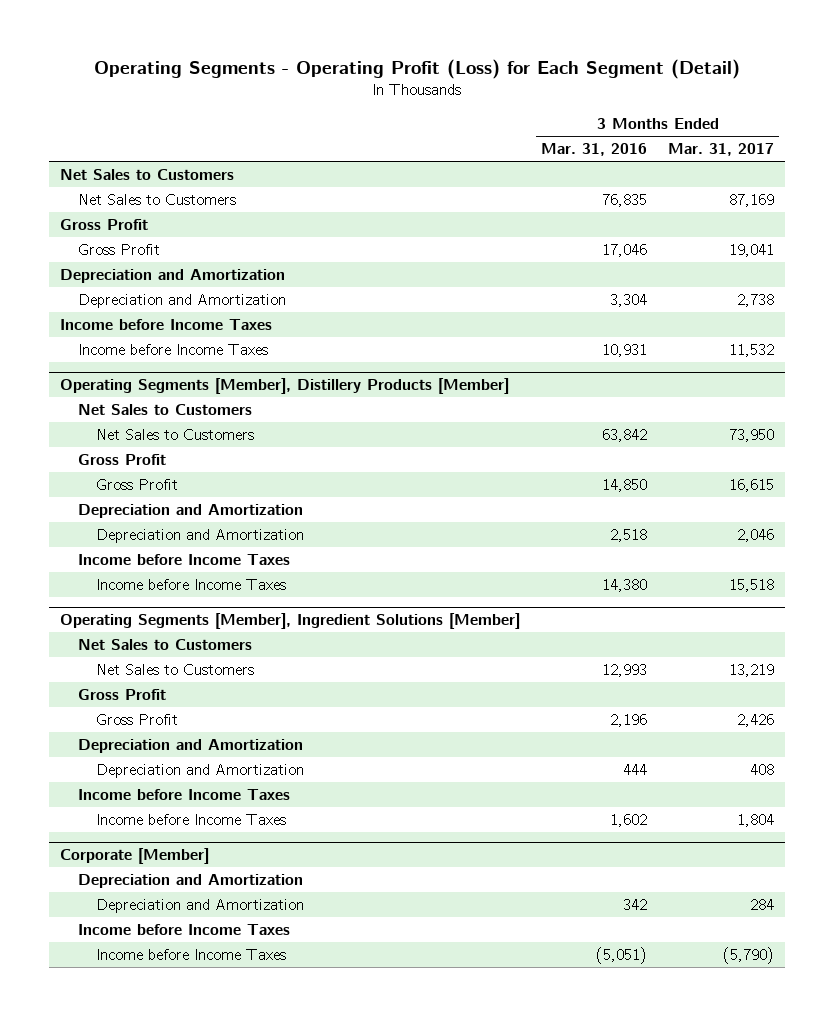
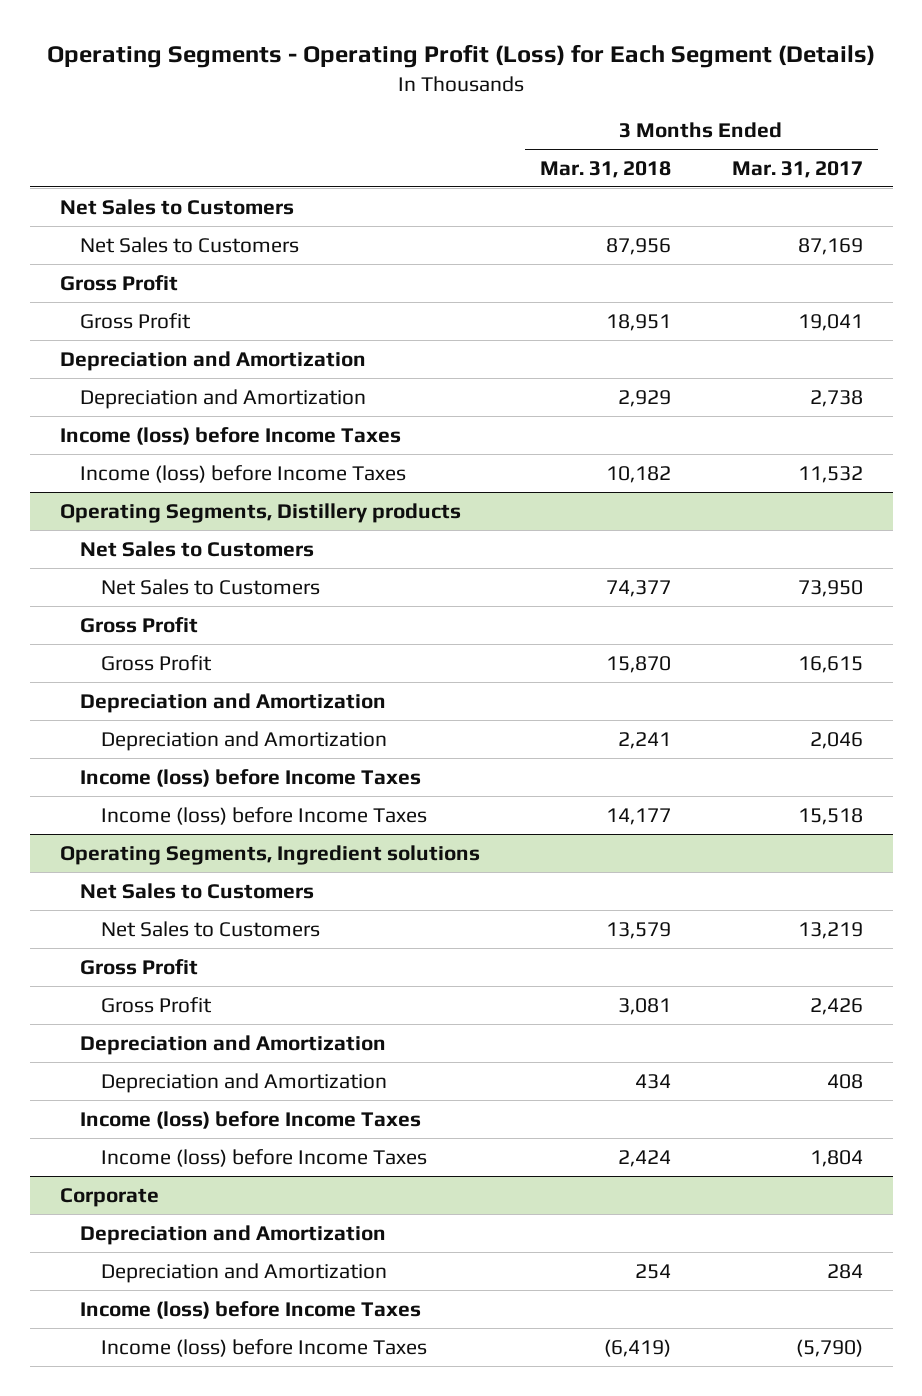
- Operating Segments - Operating Profit (Loss) for Each Segment (Detail)
+ Operating Segments - Operating Profit (Loss) for Each Segment (Details)
- | 3 Months Ended Mar. 31, 2016 | 3 Months Ended Mar. 31, 2017
+ | 3 Months Ended Mar. 31, 2018 | 3 Months Ended Mar. 31, 2017
- Income before Income Taxes
- Income before Income Taxes | 10,931 | 11,532
- Operating Segments [Member], Distillery Products [Member]
+ Income (loss) before Income Taxes
+ Income (loss) before Income Taxes | 10,182 | 11,532
+ Operating Segments, Distillery products
- Income before Income Taxes
- Income before Income Taxes | 14,380 | 15,518
- Operating Segments [Member], Ingredient Solutions [Member]
+ Income (loss) before Income Taxes
+ Income (loss) before Income Taxes | 14,177 | 15,518
+ Operating Segments, Ingredient solutions
- Income before Income Taxes
- Income before Income Taxes | 1,602 | 1,804
- Corporate [Member]
+ Income (loss) before Income Taxes
+ Income (loss) before Income Taxes | 2,424 | 1,804
+ Corporate
- Income before Income Taxes
- Income before Income Taxes | (5,051) | (5,790)
+ Income (loss) before Income Taxes
+ Income (loss) before Income Taxes | (6,419) | (5,790)

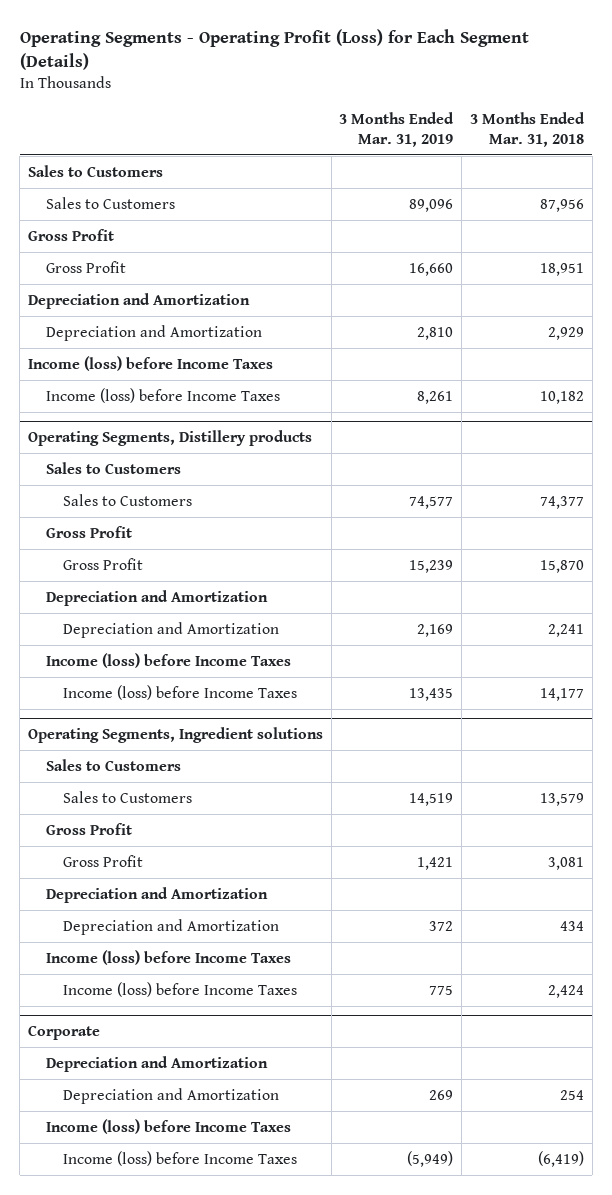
- | 3 Months Ended Mar. 31, 2018 | 3 Months Ended Mar. 31, 2017
+ | 3 Months Ended Mar. 31, 2019 | 3 Months Ended Mar. 31, 2018
- Net Sales to Customers
- Net Sales to Customers | 87,956 | 87,169
+ Sales to Customers
+ Sales to Customers | 89,096 | 87,956
@ Operating Segments, Distillery products
- Net Sales to Customers
- Net Sales to Customers | 74,377 | 73,950
+ Sales to Customers
+ Sales to Customers | 74,577 | 74,377
@ Operating Segments, Ingredient solutions
- Net Sales to Customers
- Net Sales to Customers | 13,579 | 13,219
+ Sales to Customers
+ Sales to Customers | 14,519 | 13,579

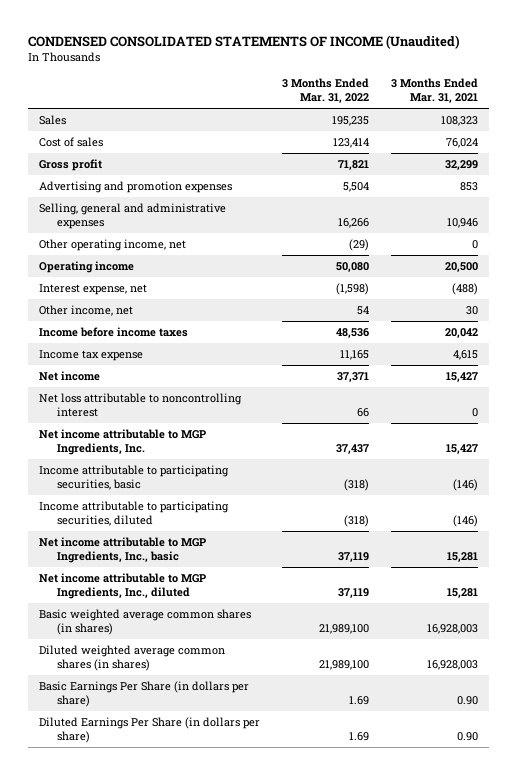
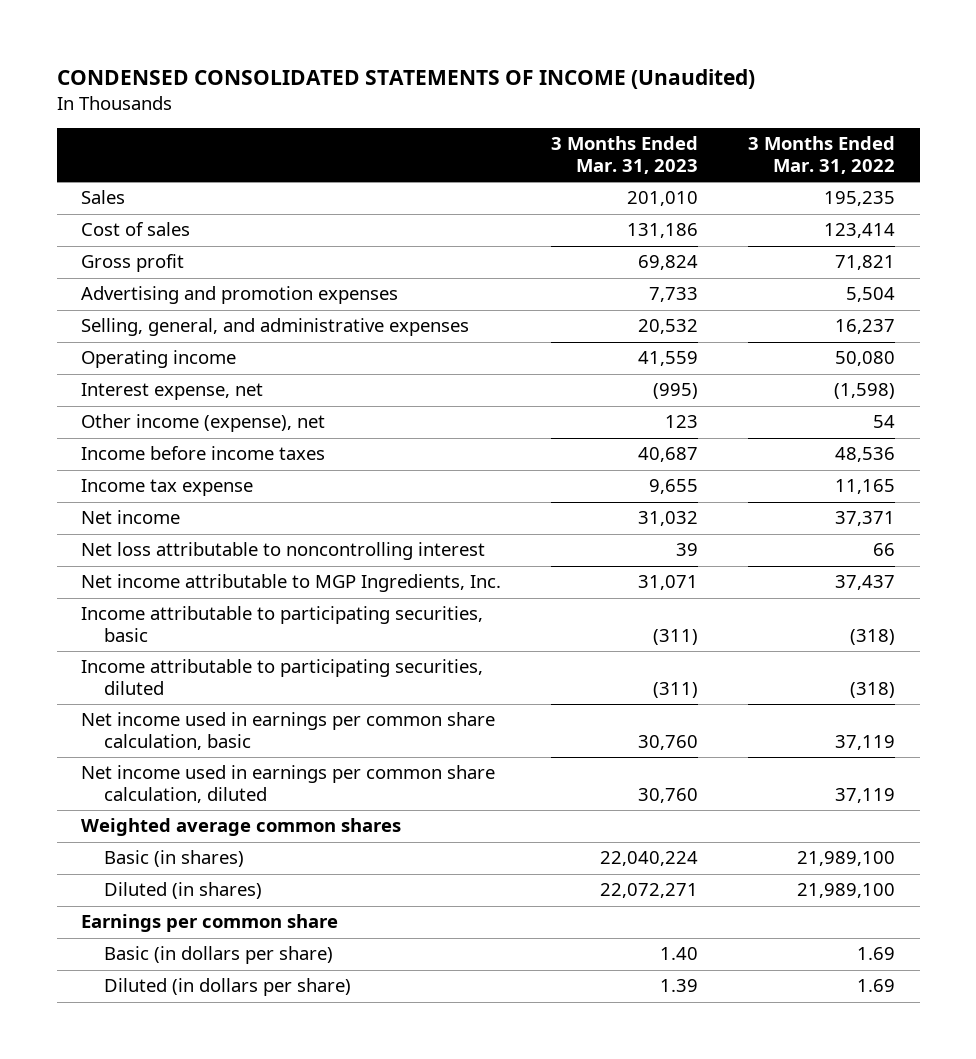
- | 3 Months Ended Mar. 31, 2022 | 3 Months Ended Mar. 31, 2021
+ | 3 Months Ended Mar. 31, 2023 | 3 Months Ended Mar. 31, 2022
- Selling, general and administrative expenses | 16,266 | 10,946
- Other operating income, net | (29) | 0
+ Selling, general, and administrative expenses | 20,532 | 16,237
- Other income, net | 54 | 30
+ Other income (expense), net | 123 | 54
- Net income attributable to MGP Ingredients, Inc., basic | 37,119 | 15,281
- Net income attributable to MGP Ingredients, Inc., diluted | 37,119 | 15,281
- Basic weighted average common shares (in shares) | 21,989,100 | 16,928,003
- Diluted weighted average common shares (in shares) | 21,989,100 | 16,928,003
- Basic Earnings Per Share (in dollars per share) | 1.69 | 0.90
- Diluted Earnings Per Share (in dollars per share) | 1.69 | 0.90
+ Net income used in earnings per common share calculation, basic | 30,760 | 37,119
+ Net income used in earnings per common share calculation, diluted | 30,760 | 37,119
+ Weighted average common shares
+ Basic (in shares) | 22,040,224 | 21,989,100
+ Diluted (in shares) | 22,072,271 | 21,989,100
+ Earnings per common share
+ Basic (in dollars per share) | 1.40 | 1.69
+ Diluted (in dollars per share) | 1.39 | 1.69

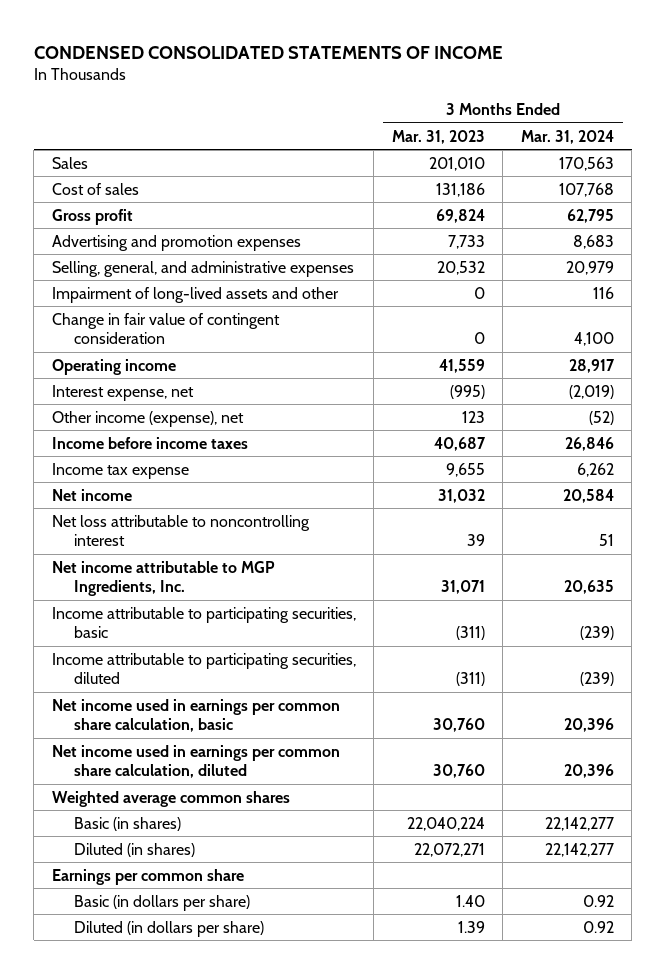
- CONDENSED CONSOLIDATED STATEMENTS OF INCOME (Unaudited)
+ CONDENSED CONSOLIDATED STATEMENTS OF INCOME
- | 3 Months Ended Mar. 31, 2023 | 3 Months Ended Mar. 31, 2022
+ | 3 Months Ended Mar. 31, 2023 | 3 Months Ended Mar. 31, 2024
+ Impairment of long-lived assets and other | 0 | 116
+ Change in fair value of contingent consideration | 0 | 4,100

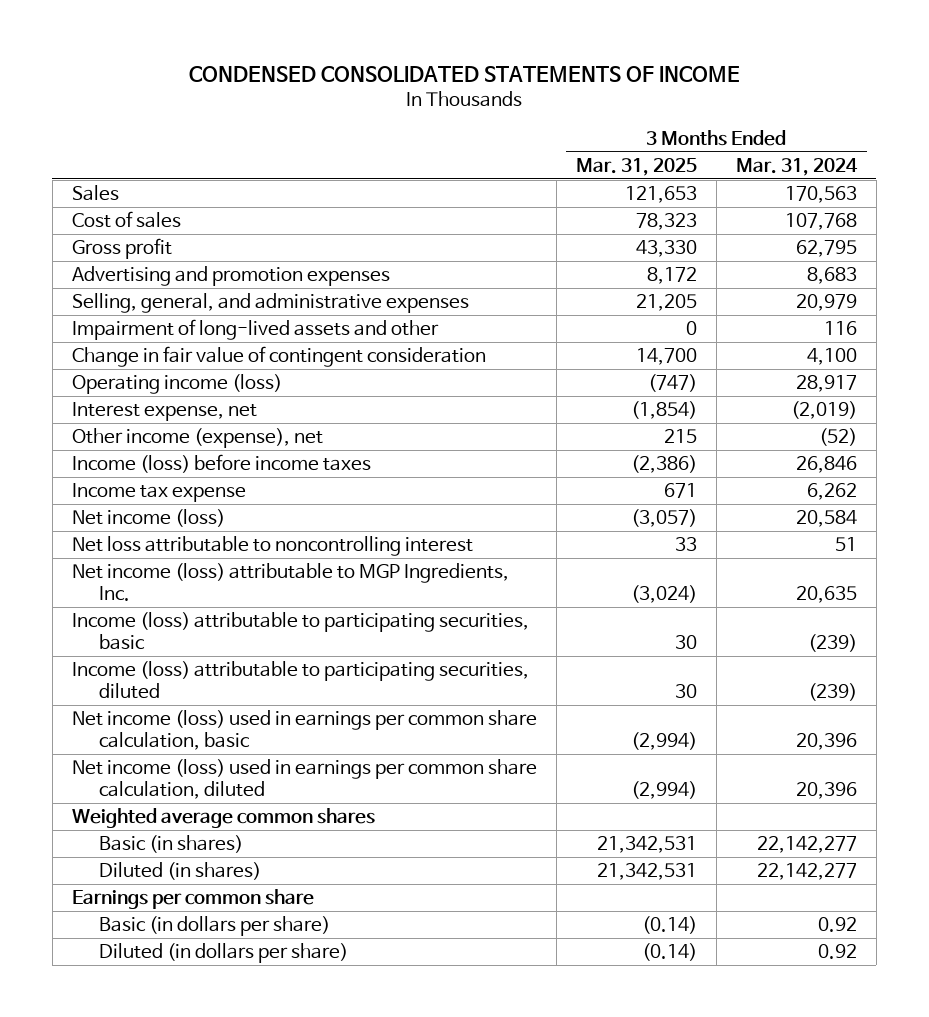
- | 3 Months Ended Mar. 31, 2023 | 3 Months Ended Mar. 31, 2024
+ | 3 Months Ended Mar. 31, 2025 | 3 Months Ended Mar. 31, 2024
- Operating income | 41,559 | 28,917
+ Operating income (loss) | (747) | 28,917
- Income before income taxes | 40,687 | 26,846
+ Income (loss) before income taxes | (2,386) | 26,846
- Net income | 31,032 | 20,584
+ Net income (loss) | (3,057) | 20,584
- Net income attributable to MGP Ingredients, Inc. | 31,071 | 20,635
- Income attributable to participating securities, basic | (311) | (239)
- Income attributable to participating securities, diluted | (311) | (239)
- Net income used in earnings per common share calculation, basic | 30,760 | 20,396
- Net income used in earnings per common share calculation, diluted | 30,760 | 20,396
+ Net income (loss) attributable to MGP Ingredients, Inc. | (3,024) | 20,635
+ Income (loss) attributable to participating securities, basic | 30 | (239)
+ Income (loss) attributable to participating securities, diluted | 30 | (239)
+ Net income (loss) used in earnings per common share calculation, basic | (2,994) | 20,396
+ Net income (loss) used in earnings per common share calculation, diluted | (2,994) | 20,396

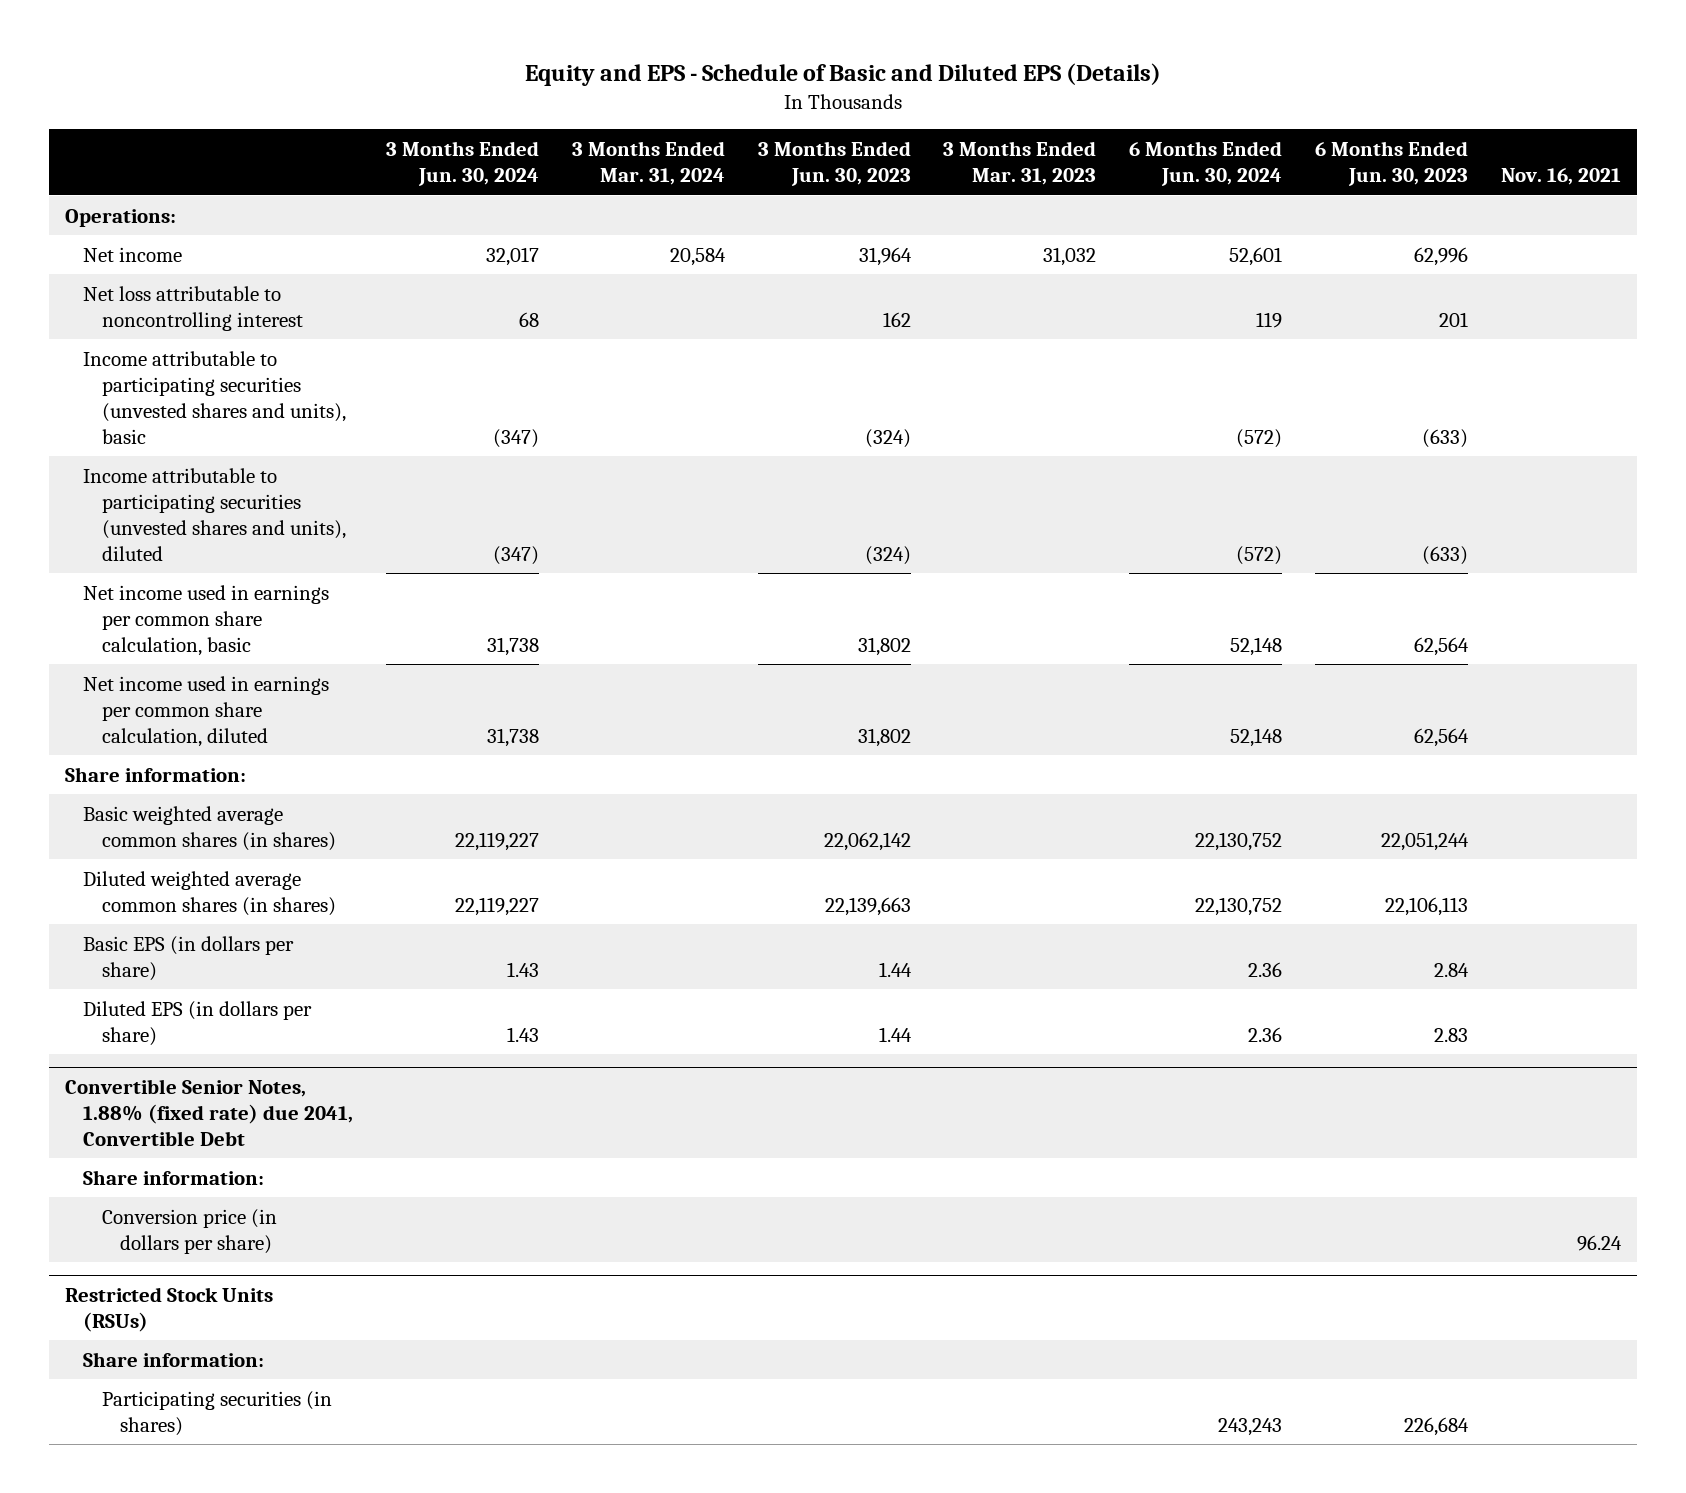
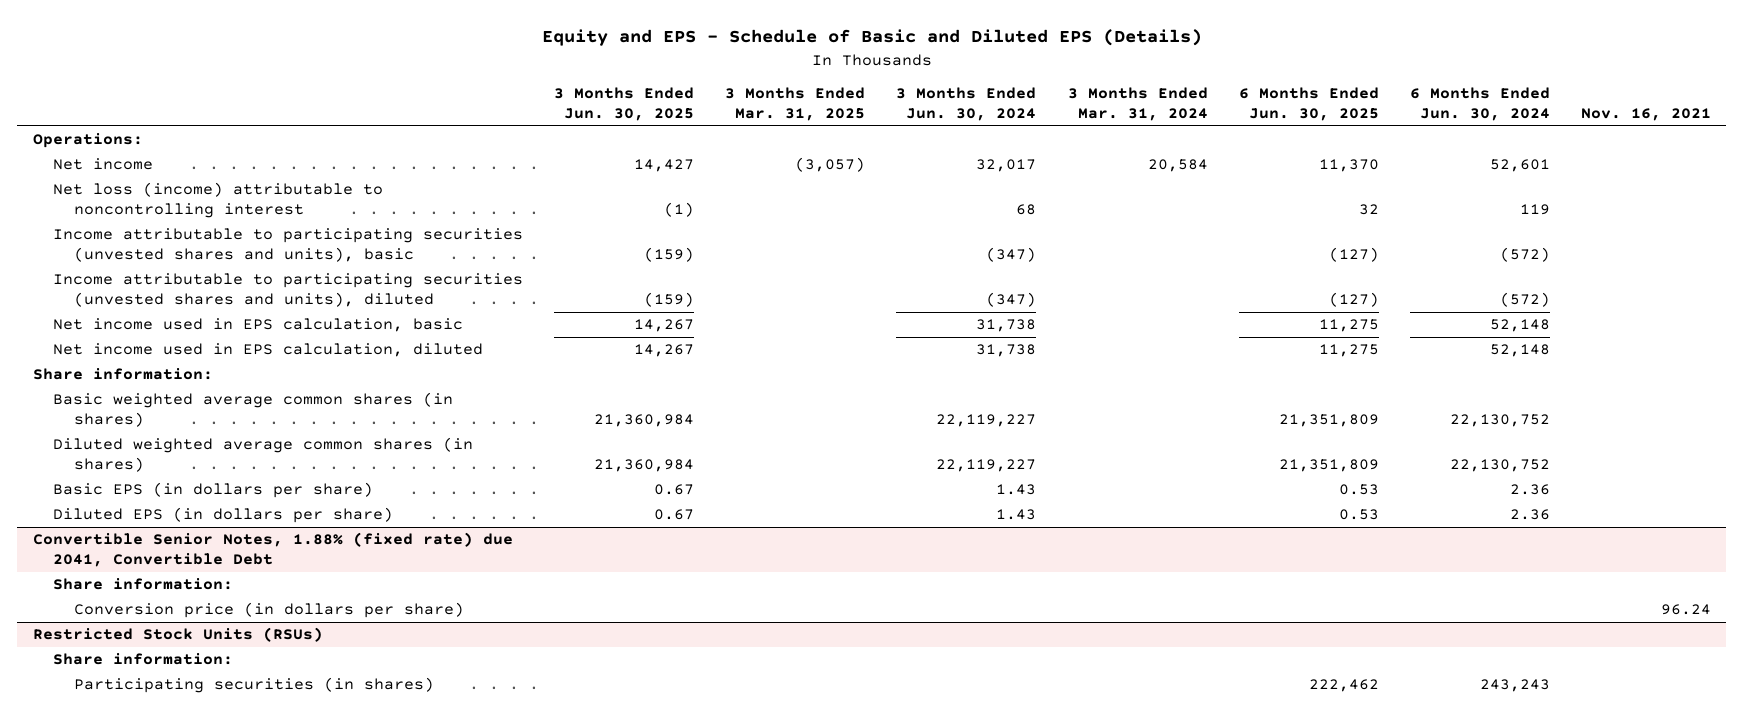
- | 3 Months Ended Jun. 30, 2024 | 3 Months Ended Mar. 31, 2024 | 3 Months Ended Jun. 30, 2023 | 3 Months Ended Mar. 31, 2023 | 6 Months Ended Jun. 30, 2024 | 6 Months Ended Jun. 30, 2023 | Nov. 16, 2021
+ | 3 Months Ended Jun. 30, 2025 | 3 Months Ended Mar. 31, 2025 | 3 Months Ended Jun. 30, 2024 | 3 Months Ended Mar. 31, 2024 | 6 Months Ended Jun. 30, 2025 | 6 Months Ended Jun. 30, 2024 | Nov. 16, 2021
- Net loss attributable to noncontrolling interest | 68 | | 162 | | 119 | 201 |
+ Net loss (income) attributable to noncontrolling interest | (1) | | 68 | | 32 | 119 |
- Net income used in earnings per common share calculation, basic | 31,738 | | 31,802 | | 52,148 | 62,564 |
- Net income used in earnings per common share calculation, diluted | 31,738 | | 31,802 | | 52,148 | 62,564 |
+ Net income used in EPS calculation, basic | 14,267 | | 31,738 | | 11,275 | 52,148 |
+ Net income used in EPS calculation, diluted | 14,267 | | 31,738 | | 11,275 | 52,148 |

